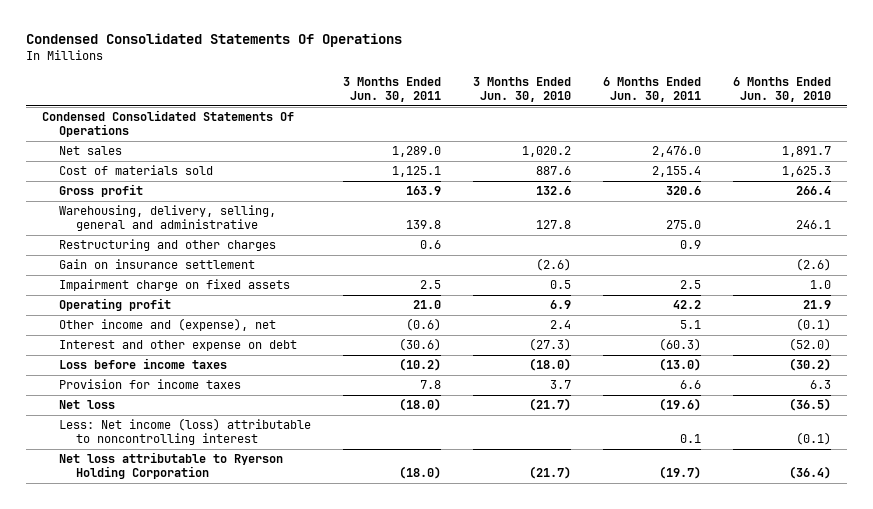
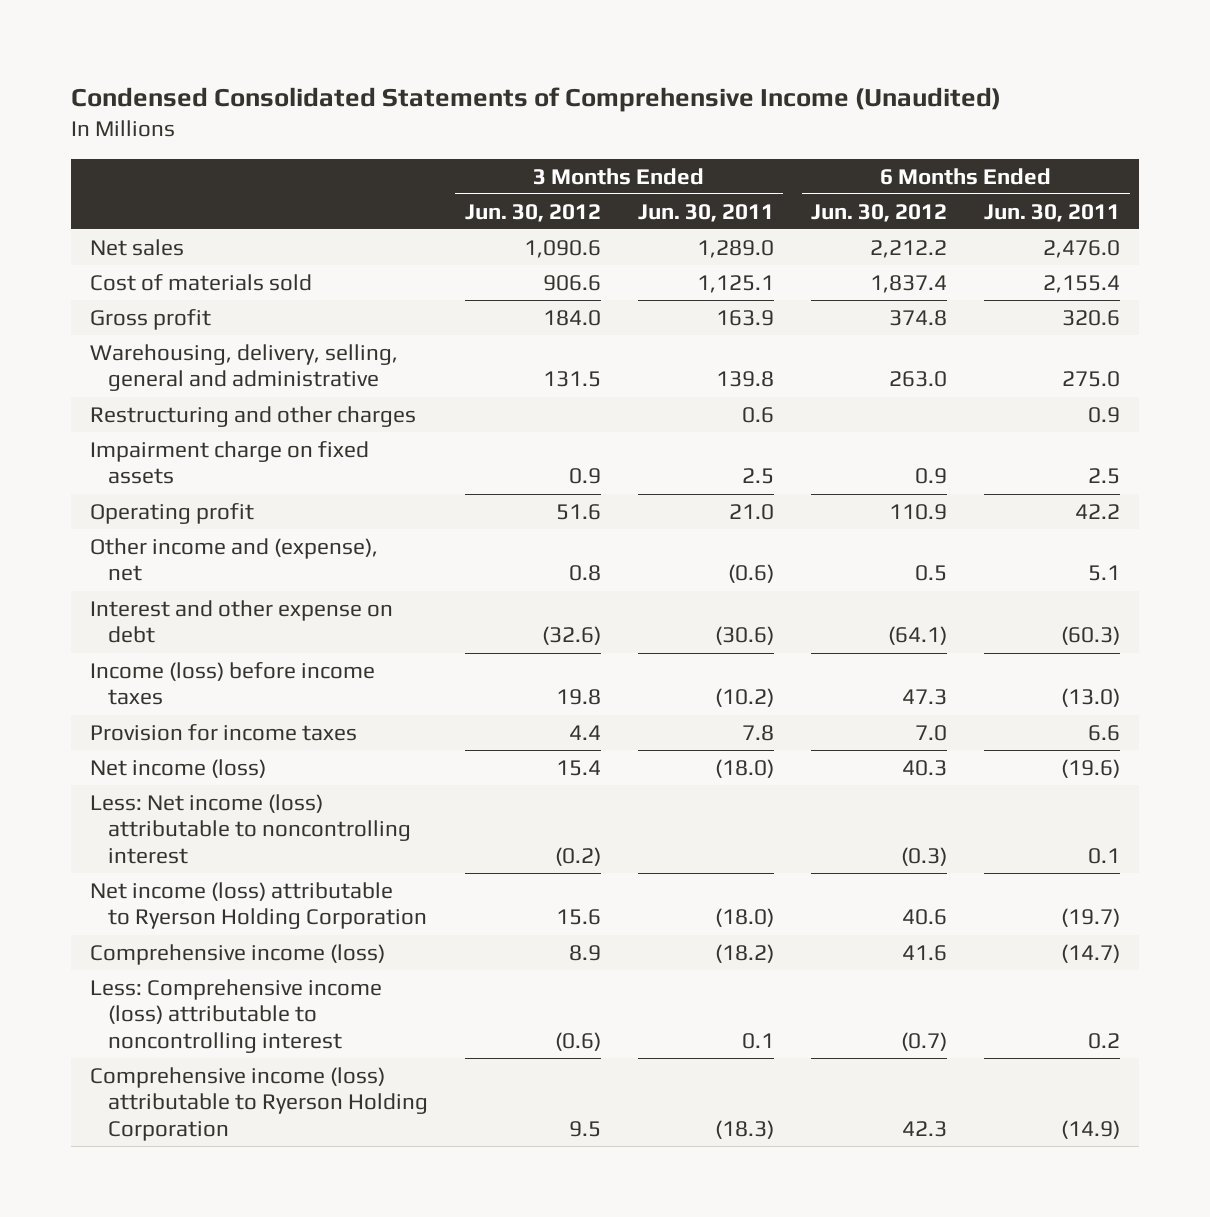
- Condensed Consolidated Statements Of Operations
+ Condensed Consolidated Statements of Comprehensive Income (Unaudited)
- | 3 Months Ended Jun. 30, 2011 | 3 Months Ended Jun. 30, 2010 | 6 Months Ended Jun. 30, 2011 | 6 Months Ended Jun. 30, 2010
+ | 3 Months Ended Jun. 30, 2012 | 3 Months Ended Jun. 30, 2011 | 6 Months Ended Jun. 30, 2012 | 6 Months Ended Jun. 30, 2011
- Condensed Consolidated Statements Of Operations
- Gain on insurance settlement | | (2.6) | | (2.6)
- Loss before income taxes | (10.2) | (18.0) | (13.0) | (30.2)
+ Income (loss) before income taxes | 19.8 | (10.2) | 47.3 | (13.0)
- Net loss | (18.0) | (21.7) | (19.6) | (36.5)
+ Net income (loss) | 15.4 | (18.0) | 40.3 | (19.6)
- Net loss attributable to Ryerson Holding Corporation | (18.0) | (21.7) | (19.7) | (36.4)
+ Net income (loss) attributable to Ryerson Holding Corporation | 15.6 | (18.0) | 40.6 | (19.7)
+ Comprehensive income (loss) | 8.9 | (18.2) | 41.6 | (14.7)
+ Less: Comprehensive income (loss) attributable to noncontrolling interest | (0.6) | 0.1 | (0.7) | 0.2
+ Comprehensive income (loss) attributable to Ryerson Holding Corporation | 9.5 | (18.3) | 42.3 | (14.9)

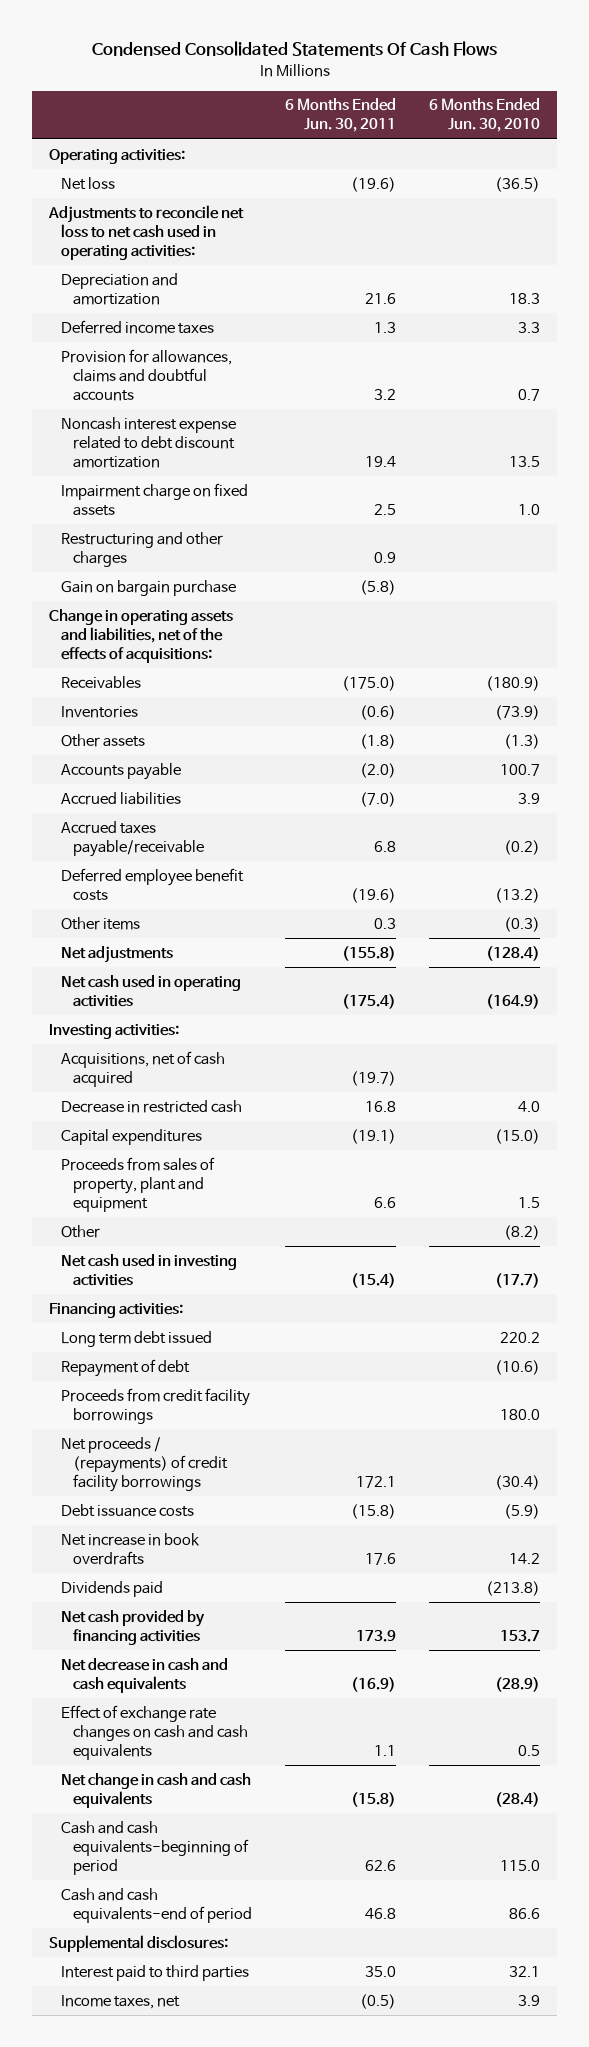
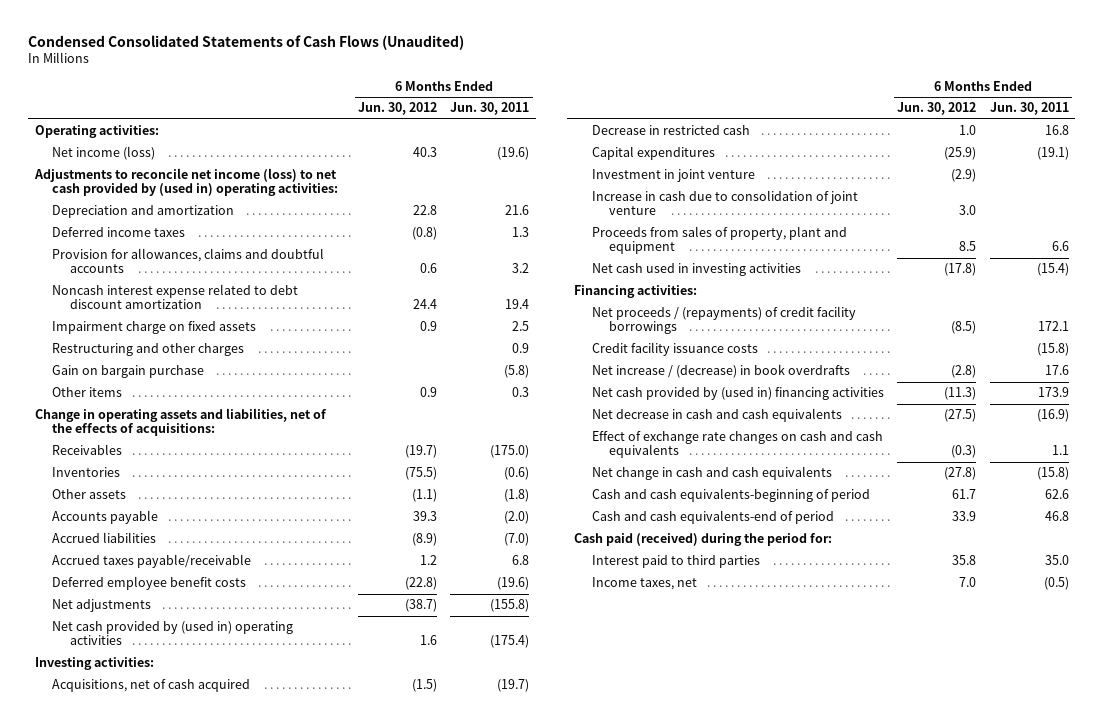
- Condensed Consolidated Statements Of Cash Flows
+ Condensed Consolidated Statements of Cash Flows (Unaudited)
- | 6 Months Ended Jun. 30, 2011 | 6 Months Ended Jun. 30, 2010
+ | 6 Months Ended Jun. 30, 2012 | 6 Months Ended Jun. 30, 2011
- Net loss | (19.6) | (36.5)
- Adjustments to reconcile net loss to net cash used in operating activities:
+ Net income (loss) | 40.3 | (19.6)
+ Adjustments to reconcile net income (loss) to net cash provided by (used in) operating activities:
moved up: Other items | 0.9 | 0.3
- Net cash used in operating activities | (175.4) | (164.9)
+ Net cash provided by (used in) operating activities | 1.6 | (175.4)
+ Investment in joint venture | (2.9) |
+ Increase in cash due to consolidation of joint venture | 3.0 |
- Other | | (8.2)
- Long term debt issued | | 220.2
- Repayment of debt | | (10.6)
- Proceeds from credit facility borrowings | | 180.0
- Debt issuance costs | (15.8) | (5.9)
- Net increase in book overdrafts | 17.6 | 14.2
- Dividends paid | | (213.8)
- Net cash provided by financing activities | 173.9 | 153.7
+ Credit facility issuance costs | | (15.8)
+ Net increase / (decrease) in book overdrafts | (2.8) | 17.6
+ Net cash provided by (used in) financing activities | (11.3) | 173.9
- Supplemental disclosures:
+ Cash paid (received) during the period for:

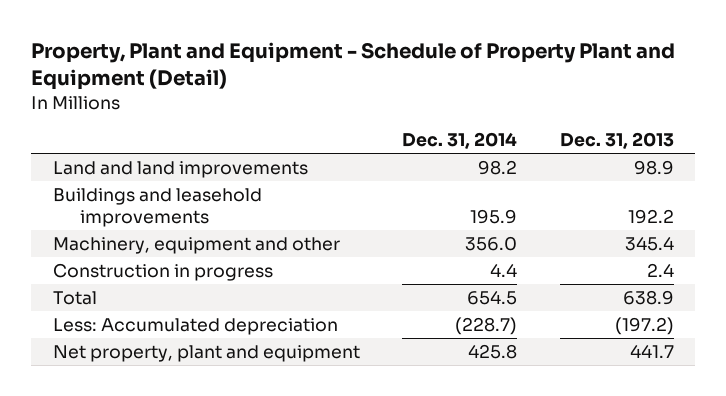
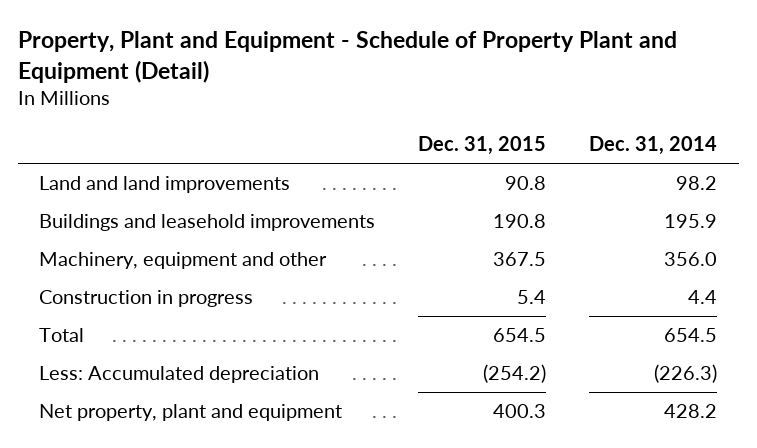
- | Dec. 31, 2014 | Dec. 31, 2013
+ | Dec. 31, 2015 | Dec. 31, 2014
- Less: Accumulated depreciation | (228.7) | (197.2)
- Net property, plant and equipment | 425.8 | 441.7
+ Less: Accumulated depreciation | (254.2) | (226.3)
+ Net property, plant and equipment | 400.3 | 428.2

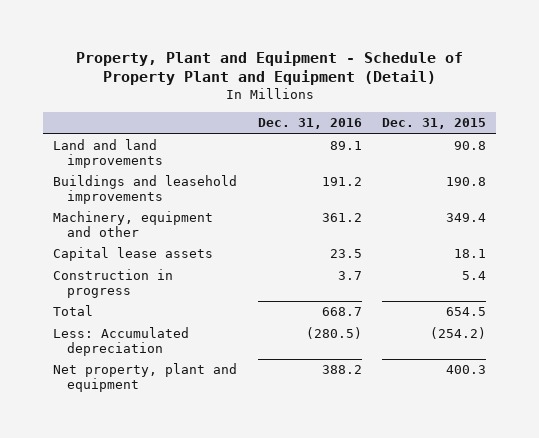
- | Dec. 31, 2015 | Dec. 31, 2014
+ | Dec. 31, 2016 | Dec. 31, 2015
- Machinery, equipment and other | 367.5 | 356.0
+ Machinery, equipment and other | 361.2 | 349.4
+ Capital lease assets | 23.5 | 18.1

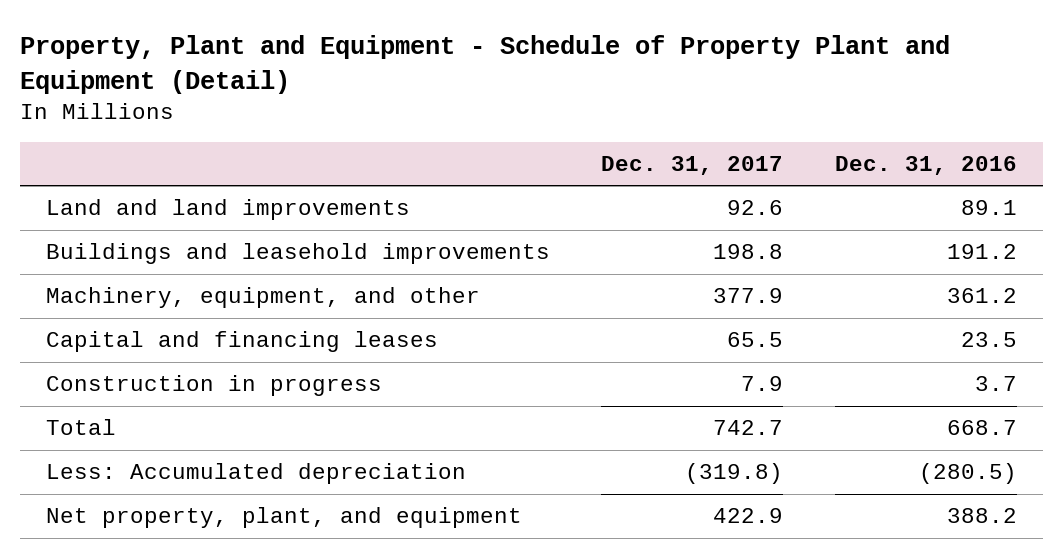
- | Dec. 31, 2016 | Dec. 31, 2015
+ | Dec. 31, 2017 | Dec. 31, 2016
- Machinery, equipment and other | 361.2 | 349.4
- Capital lease assets | 23.5 | 18.1
+ Machinery, equipment, and other | 377.9 | 361.2
+ Capital and financing leases | 65.5 | 23.5
- Net property, plant and equipment | 388.2 | 400.3
+ Net property, plant, and equipment | 422.9 | 388.2

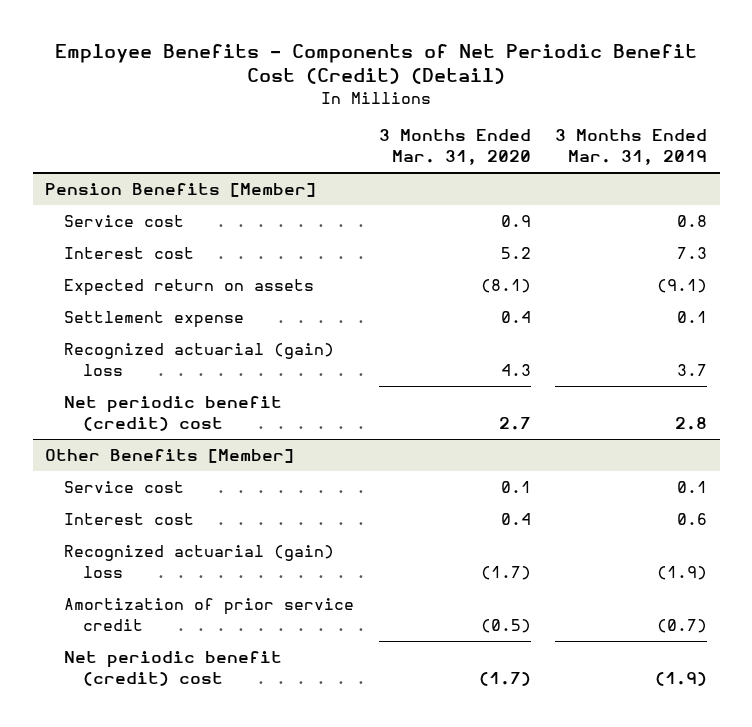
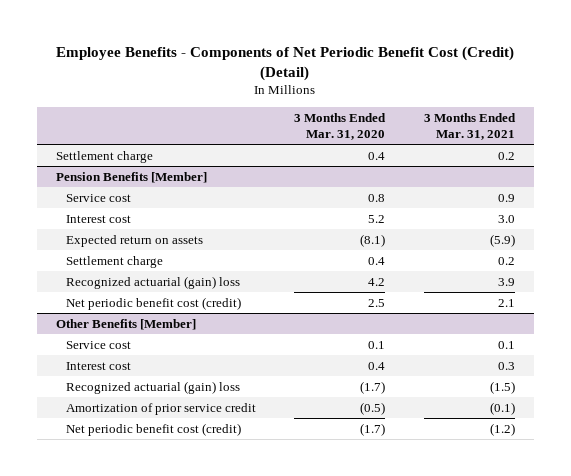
- | 3 Months Ended Mar. 31, 2020 | 3 Months Ended Mar. 31, 2019
+ | 3 Months Ended Mar. 31, 2020 | 3 Months Ended Mar. 31, 2021
+ Settlement charge | 0.4 | 0.2
@ Pension Benefits [Member]
- Service cost | 0.9 | 0.8
+ Service cost | 0.8 | 0.9
- Settlement expense | 0.4 | 0.1
- Recognized actuarial (gain) loss | 4.3 | 3.7
- Net periodic benefit (credit) cost | 2.7 | 2.8
+ Settlement charge | 0.4 | 0.2
+ Recognized actuarial (gain) loss | 4.2 | 3.9
+ Net periodic benefit cost (credit) | 2.5 | 2.1
@ Other Benefits [Member]
- Net periodic benefit (credit) cost | (1.7) | (1.9)
+ Net periodic benefit cost (credit) | (1.7) | (1.2)

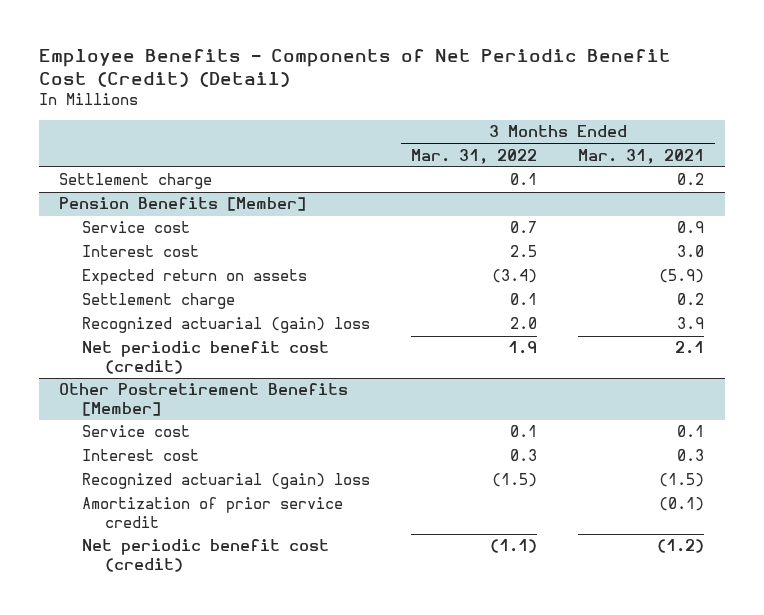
- | 3 Months Ended Mar. 31, 2020 | 3 Months Ended Mar. 31, 2021
+ | 3 Months Ended Mar. 31, 2022 | 3 Months Ended Mar. 31, 2021
- Other Benefits [Member]
+ Other Postretirement Benefits [Member]

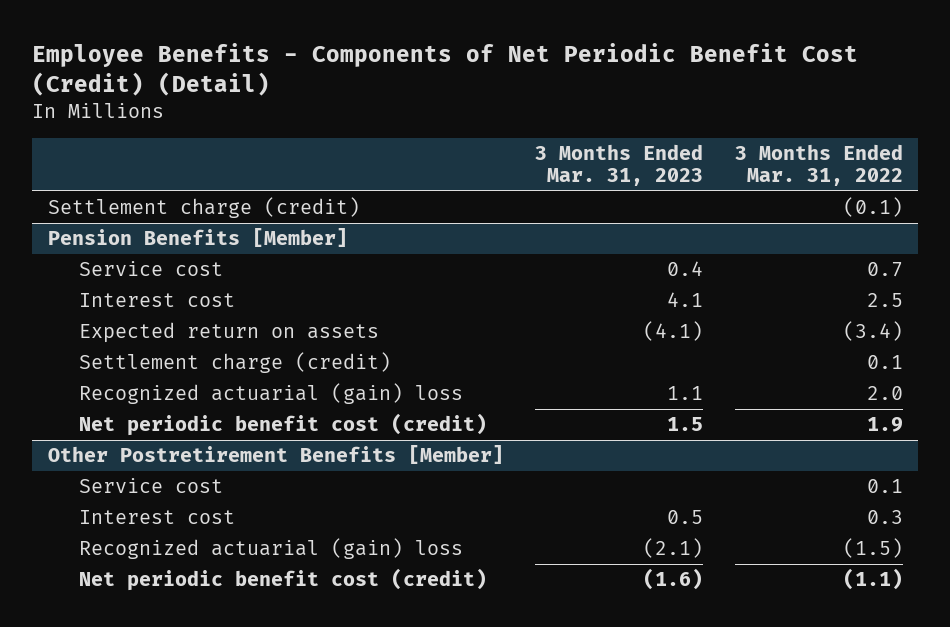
- | 3 Months Ended Mar. 31, 2022 | 3 Months Ended Mar. 31, 2021
+ | 3 Months Ended Mar. 31, 2023 | 3 Months Ended Mar. 31, 2022
- Settlement charge | 0.1 | 0.2
+ Settlement charge (credit) | | (0.1)
@ Pension Benefits [Member]
- Settlement charge | 0.1 | 0.2
+ Settlement charge (credit) | | 0.1
@ Other Postretirement Benefits [Member]
- Amortization of prior service credit | | (0.1)

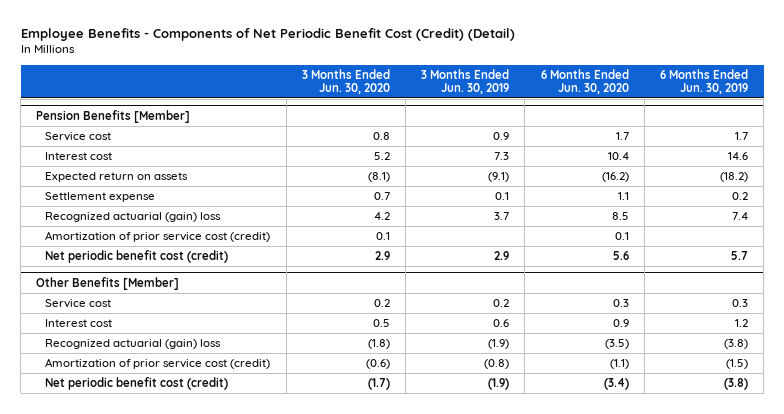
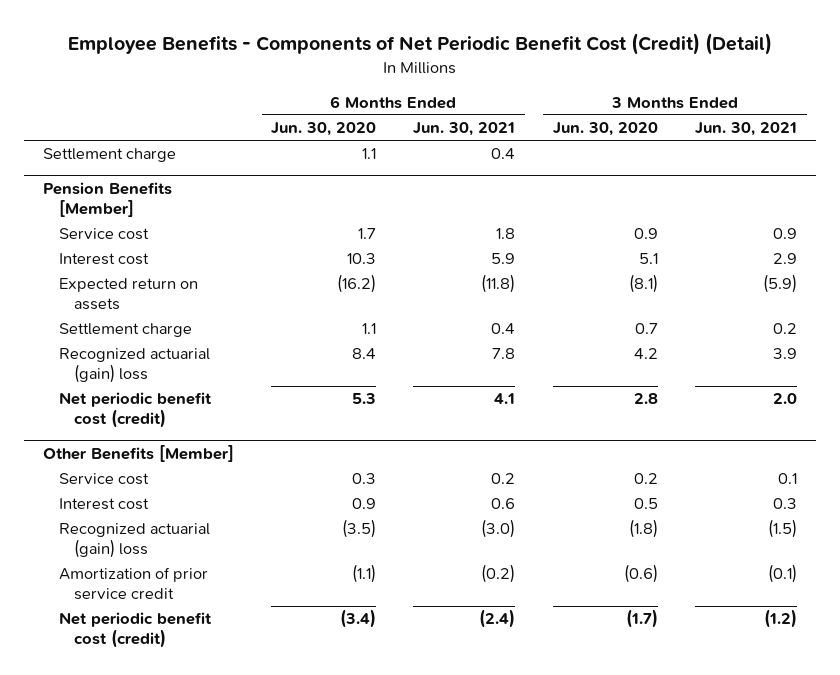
- | 3 Months Ended Jun. 30, 2020 | 3 Months Ended Jun. 30, 2019 | 6 Months Ended Jun. 30, 2020 | 6 Months Ended Jun. 30, 2019
+ | 6 Months Ended Jun. 30, 2020 | 6 Months Ended Jun. 30, 2021 | 3 Months Ended Jun. 30, 2020 | 3 Months Ended Jun. 30, 2021
+ Settlement charge | 1.1 | 0.4 | |
@ Pension Benefits [Member]
- Service cost | 0.8 | 0.9 | 1.7 | 1.7
- Interest cost | 5.2 | 7.3 | 10.4 | 14.6
+ Service cost | 1.7 | 1.8 | 0.9 | 0.9
+ Interest cost | 10.3 | 5.9 | 5.1 | 2.9
- Settlement expense | 0.7 | 0.1 | 1.1 | 0.2
- Recognized actuarial (gain) loss | 4.2 | 3.7 | 8.5 | 7.4
- Amortization of prior service cost (credit) | 0.1 | | 0.1 |
- Net periodic benefit cost (credit) | 2.9 | 2.9 | 5.6 | 5.7
+ Settlement charge | 1.1 | 0.4 | 0.7 | 0.2
+ Recognized actuarial (gain) loss | 8.4 | 7.8 | 4.2 | 3.9
+ Net periodic benefit cost (credit) | 5.3 | 4.1 | 2.8 | 2.0
@ Other Benefits [Member]
- Amortization of prior service cost (credit) | (0.6) | (0.8) | (1.1) | (1.5)
+ Amortization of prior service credit | (1.1) | (0.2) | (0.6) | (0.1)

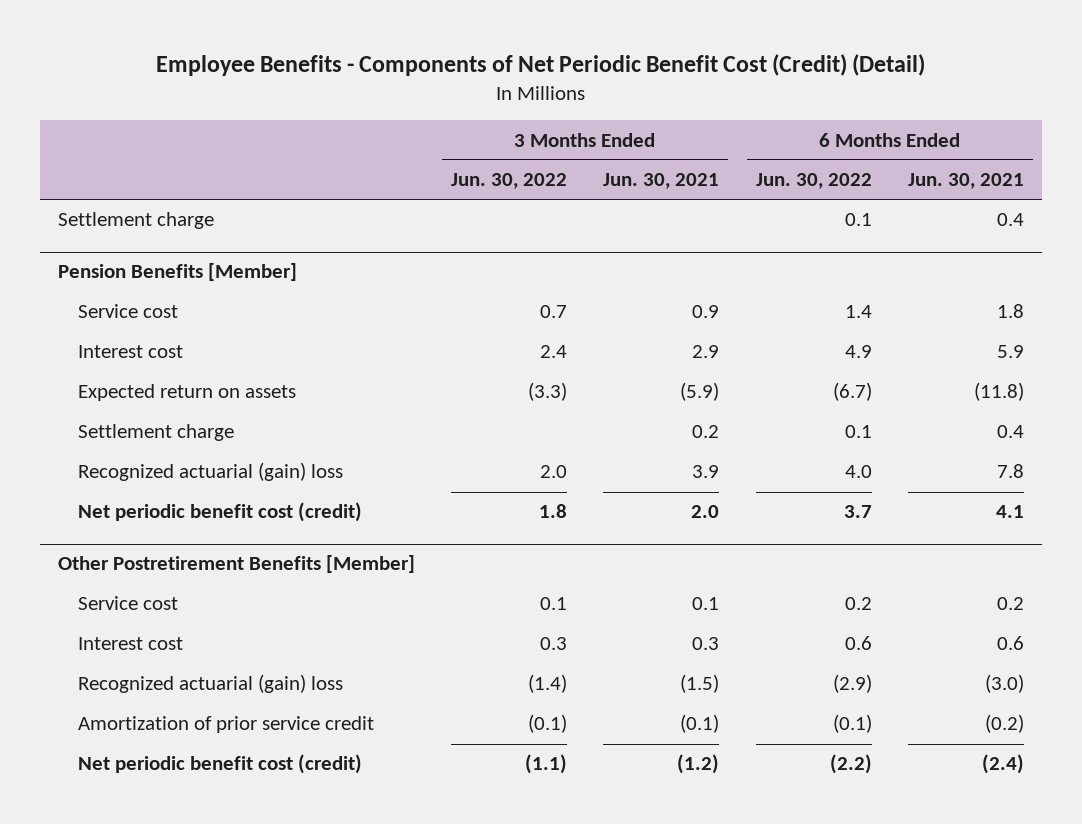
- | 6 Months Ended Jun. 30, 2020 | 6 Months Ended Jun. 30, 2021 | 3 Months Ended Jun. 30, 2020 | 3 Months Ended Jun. 30, 2021
+ | 3 Months Ended Jun. 30, 2022 | 3 Months Ended Jun. 30, 2021 | 6 Months Ended Jun. 30, 2022 | 6 Months Ended Jun. 30, 2021
- Other Benefits [Member]
+ Other Postretirement Benefits [Member]

